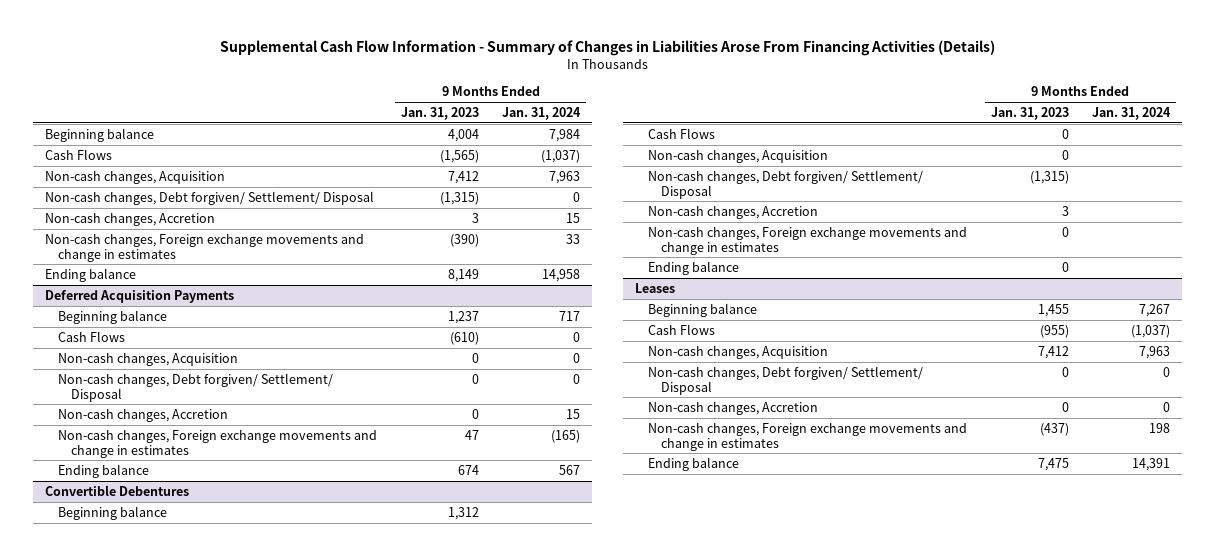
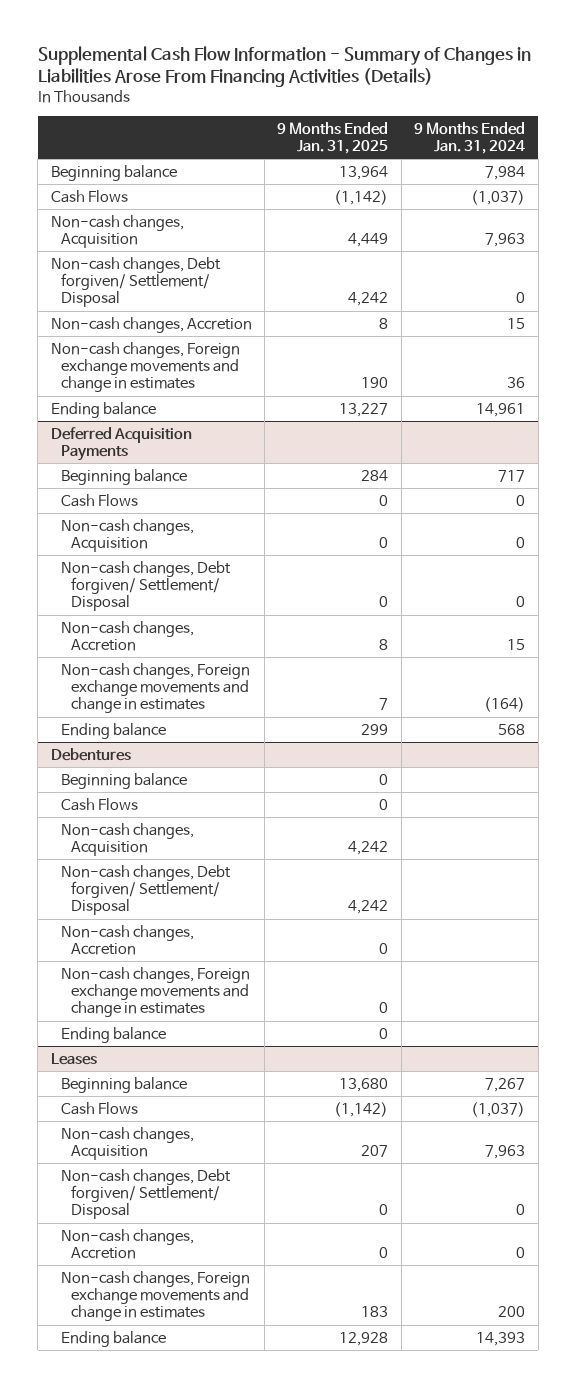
- | 9 Months Ended Jan. 31, 2023 | 9 Months Ended Jan. 31, 2024
+ | 9 Months Ended Jan. 31, 2025 | 9 Months Ended Jan. 31, 2024
- Non-cash changes, Foreign exchange movements and change in estimates | (390) | 33
- Ending balance | 8,149 | 14,958
+ Non-cash changes, Foreign exchange movements and change in estimates | 190 | 36
+ Ending balance | 13,227 | 14,961
@ Deferred Acquisition Payments
- Non-cash changes, Foreign exchange movements and change in estimates | 47 | (165)
- Ending balance | 674 | 567
- Convertible Debentures
@ Deferred Acquisition Payments
+ Non-cash changes, Foreign exchange movements and change in estimates | 7 | (164)
+ Ending balance | 299 | 568
+ Debentures
@ Leases
- Non-cash changes, Foreign exchange movements and change in estimates | (437) | 198
- Ending balance | 7,475 | 14,391
+ Non-cash changes, Foreign exchange movements and change in estimates | 183 | 200
+ Ending balance | 12,928 | 14,393

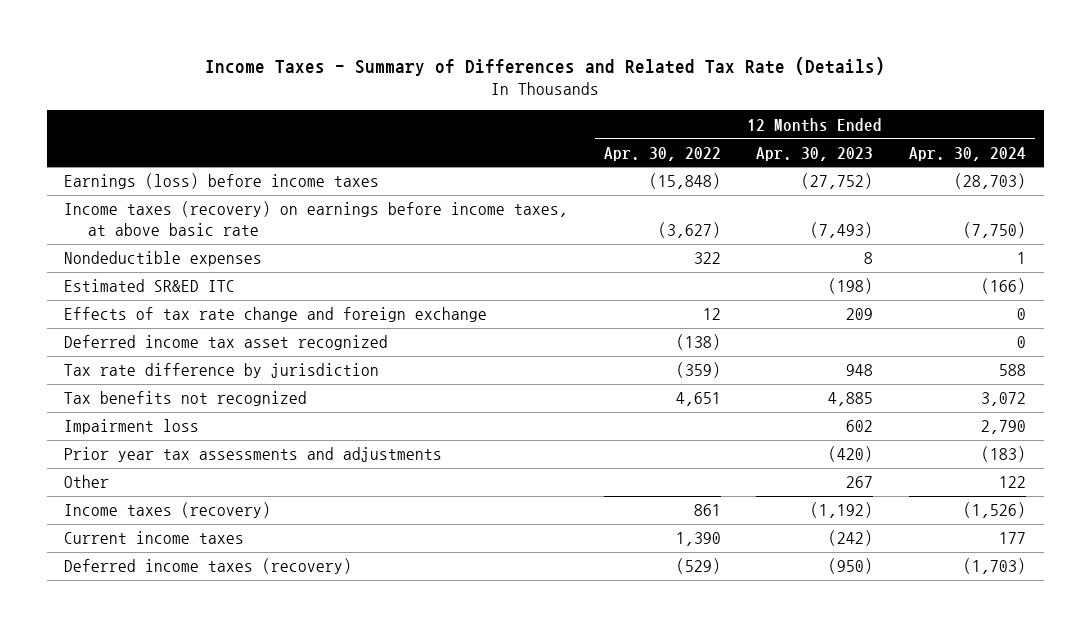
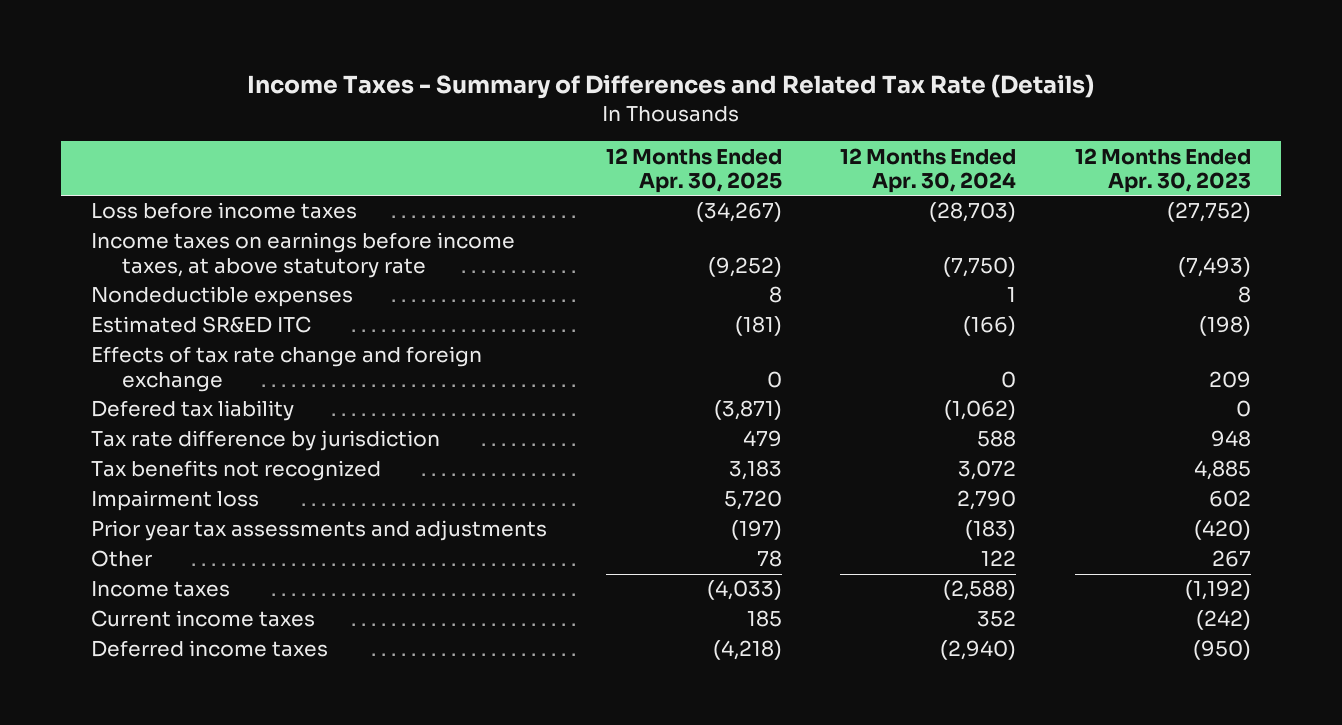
- | 12 Months Ended Apr. 30, 2022 | 12 Months Ended Apr. 30, 2023 | 12 Months Ended Apr. 30, 2024
+ | 12 Months Ended Apr. 30, 2025 | 12 Months Ended Apr. 30, 2024 | 12 Months Ended Apr. 30, 2023
- Earnings (loss) before income taxes | (15,848) | (27,752) | (28,703)
- Income taxes (recovery) on earnings before income taxes, at above basic rate | (3,627) | (7,493) | (7,750)
+ Loss before income taxes | (34,267) | (28,703) | (27,752)
+ Income taxes on earnings before income taxes, at above statutory rate | (9,252) | (7,750) | (7,493)
- Deferred income tax asset recognized | (138) | | 0
+ Defered tax liability | (3,871) | (1,062) | 0
- Income taxes (recovery) | 861 | (1,192) | (1,526)
- Current income taxes | 1,390 | (242) | 177
- Deferred income taxes (recovery) | (529) | (950) | (1,703)
+ Income taxes | (4,033) | (2,588) | (1,192)
+ Current income taxes | 185 | 352 | (242)
+ Deferred income taxes | (4,218) | (2,940) | (950)

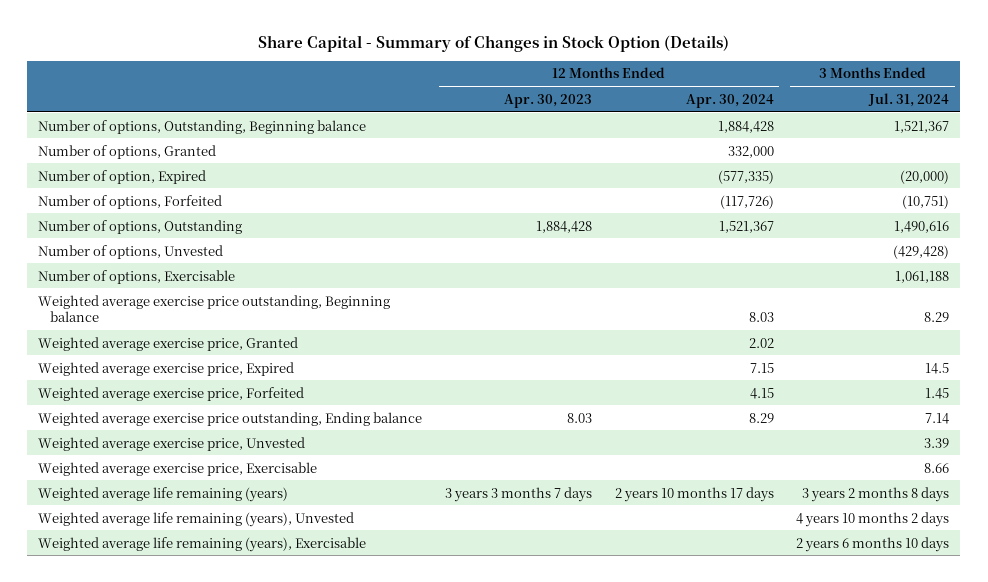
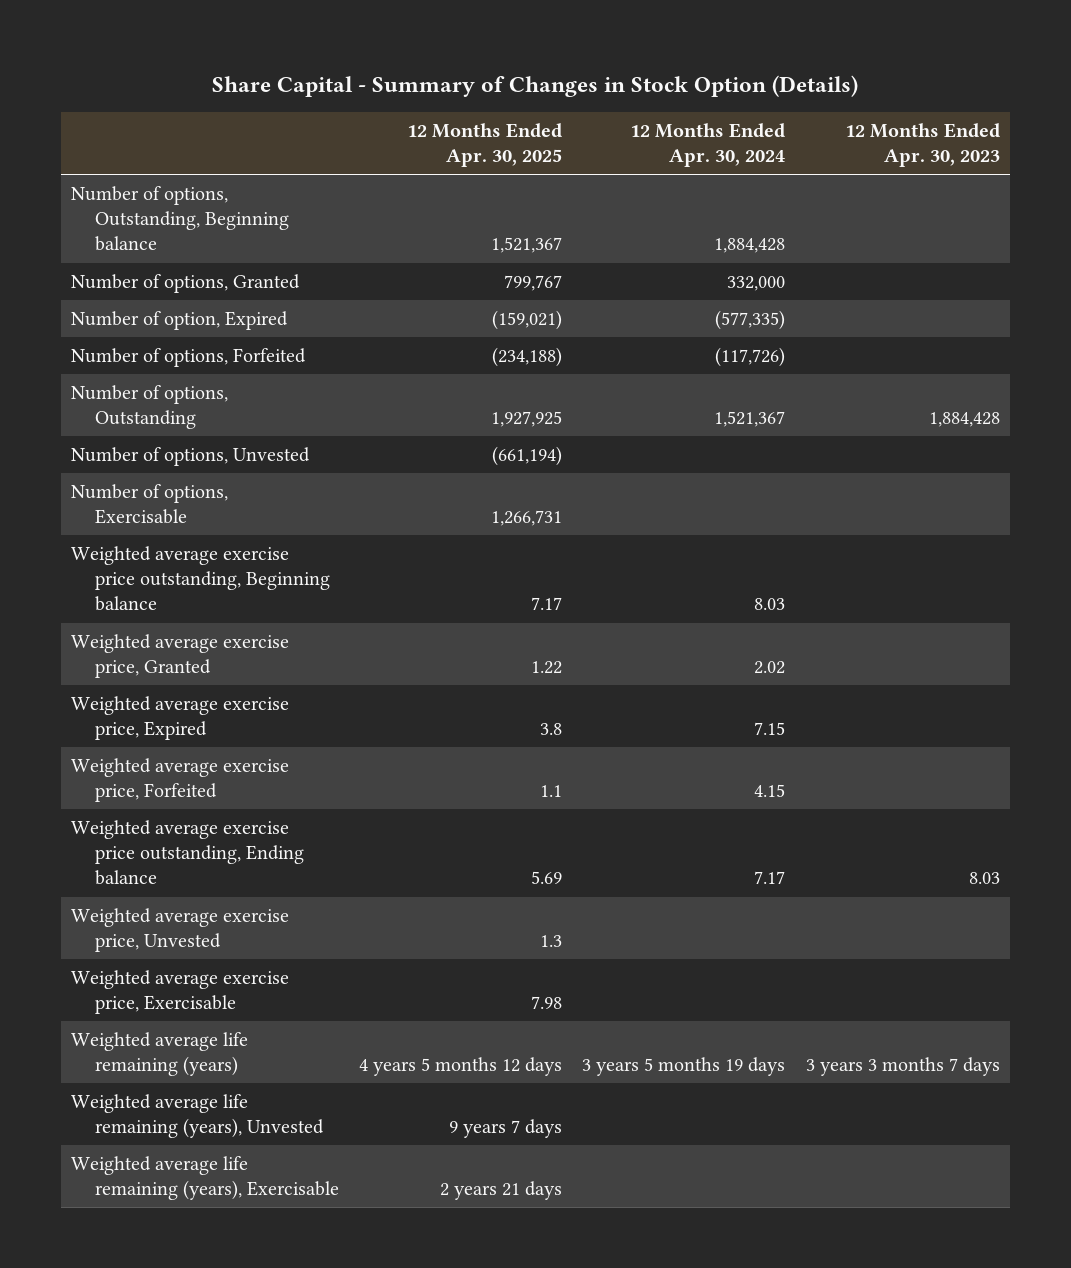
- | 12 Months Ended Apr. 30, 2023 | 12 Months Ended Apr. 30, 2024 | 3 Months Ended Jul. 31, 2024
+ | 12 Months Ended Apr. 30, 2025 | 12 Months Ended Apr. 30, 2024 | 12 Months Ended Apr. 30, 2023
- Weighted average exercise price outstanding, Ending balance | 8.03 | 8.29 | 7.14
+ Weighted average exercise price outstanding, Ending balance | 5.69 | 7.17 | 8.03
- Weighted average life remaining (years) | 3 years 3 months 7 days | 2 years 10 months 17 days | 3 years 2 months 8 days
+ Weighted average life remaining (years) | 4 years 5 months 12 days | 3 years 5 months 19 days | 3 years 3 months 7 days

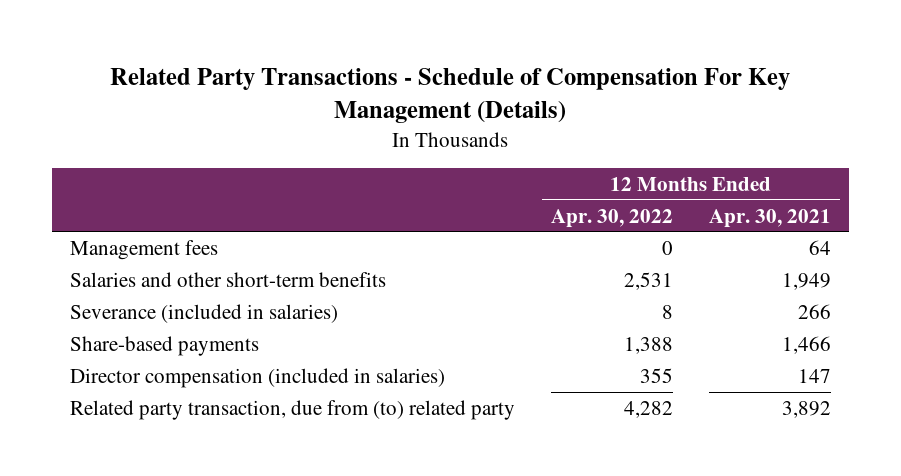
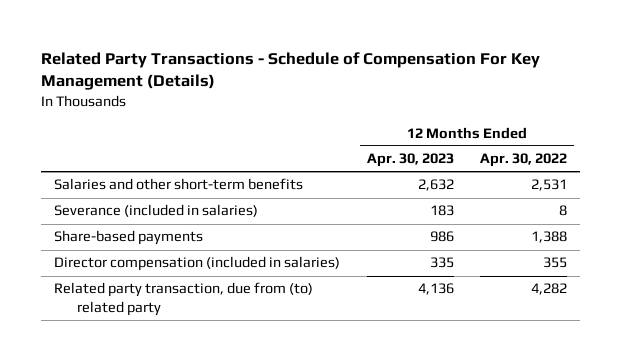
- | 12 Months Ended Apr. 30, 2022 | 12 Months Ended Apr. 30, 2021
+ | 12 Months Ended Apr. 30, 2023 | 12 Months Ended Apr. 30, 2022
- Management fees | 0 | 64

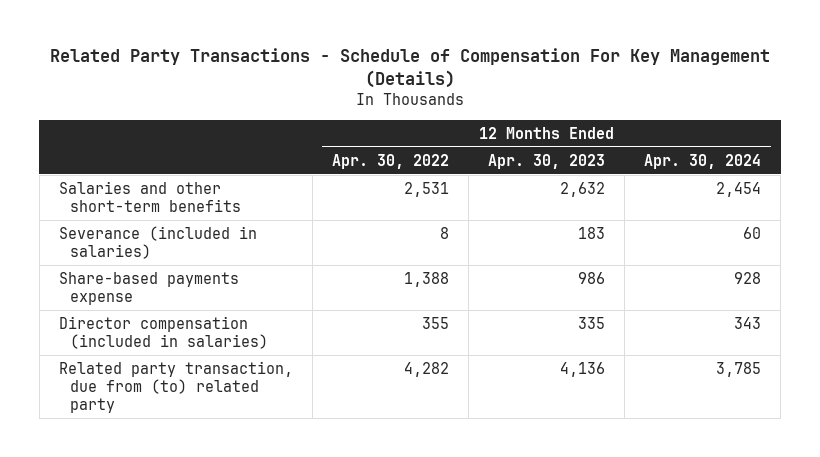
- | 12 Months Ended Apr. 30, 2023 | 12 Months Ended Apr. 30, 2022
+ | 12 Months Ended Apr. 30, 2022 | 12 Months Ended Apr. 30, 2023 | 12 Months Ended Apr. 30, 2024
- Share-based payments | 986 | 1,388
+ Share-based payments expense | 1,388 | 986 | 928

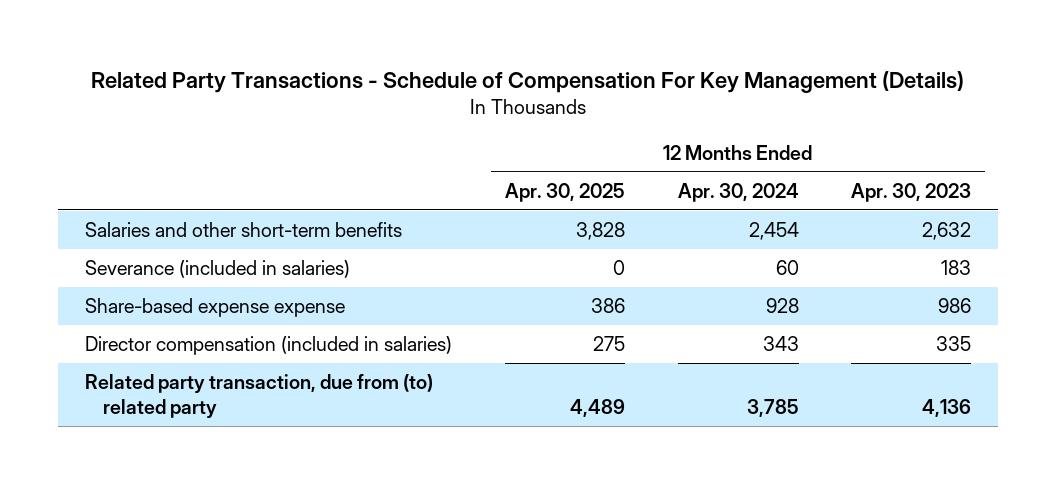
- | 12 Months Ended Apr. 30, 2022 | 12 Months Ended Apr. 30, 2023 | 12 Months Ended Apr. 30, 2024
+ | 12 Months Ended Apr. 30, 2025 | 12 Months Ended Apr. 30, 2024 | 12 Months Ended Apr. 30, 2023
- Share-based payments expense | 1,388 | 986 | 928
+ Share-based expense expense | 386 | 928 | 986

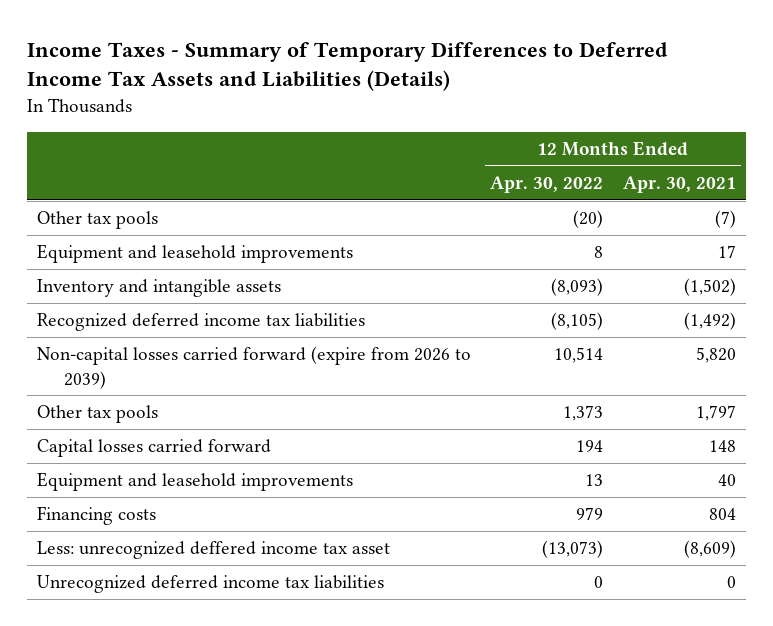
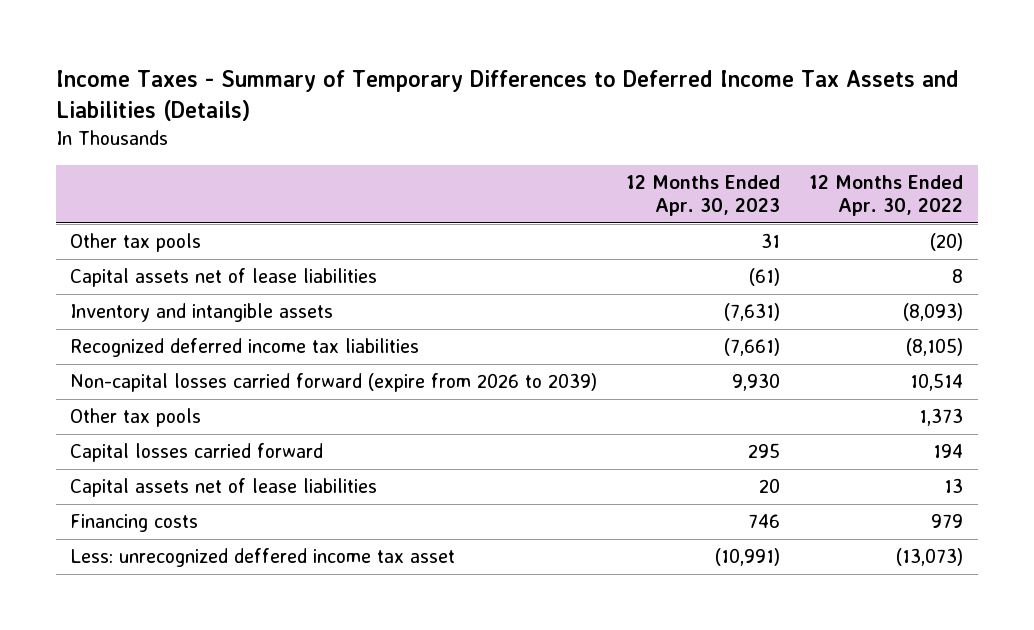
- | 12 Months Ended Apr. 30, 2022 | 12 Months Ended Apr. 30, 2021
+ | 12 Months Ended Apr. 30, 2023 | 12 Months Ended Apr. 30, 2022
- Equipment and leasehold improvements | 8 | 17
+ Capital assets net of lease liabilities | (61) | 8
- Equipment and leasehold improvements | 13 | 40
+ Capital assets net of lease liabilities | 20 | 13
- Unrecognized deferred income tax liabilities | 0 | 0

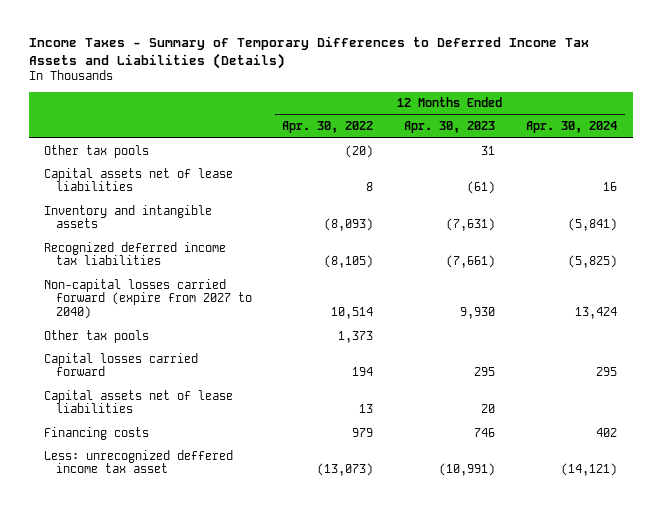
- | 12 Months Ended Apr. 30, 2023 | 12 Months Ended Apr. 30, 2022
+ | 12 Months Ended Apr. 30, 2022 | 12 Months Ended Apr. 30, 2023 | 12 Months Ended Apr. 30, 2024
- Non-capital losses carried forward (expire from 2026 to 2039) | 9,930 | 10,514
+ Non-capital losses carried forward (expire from 2027 to 2040) | 10,514 | 9,930 | 13,424

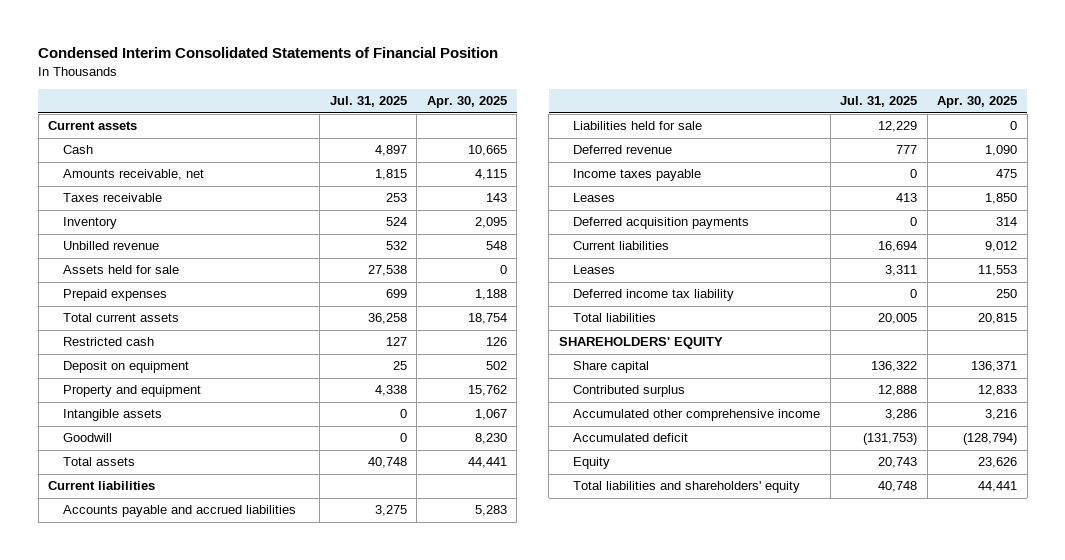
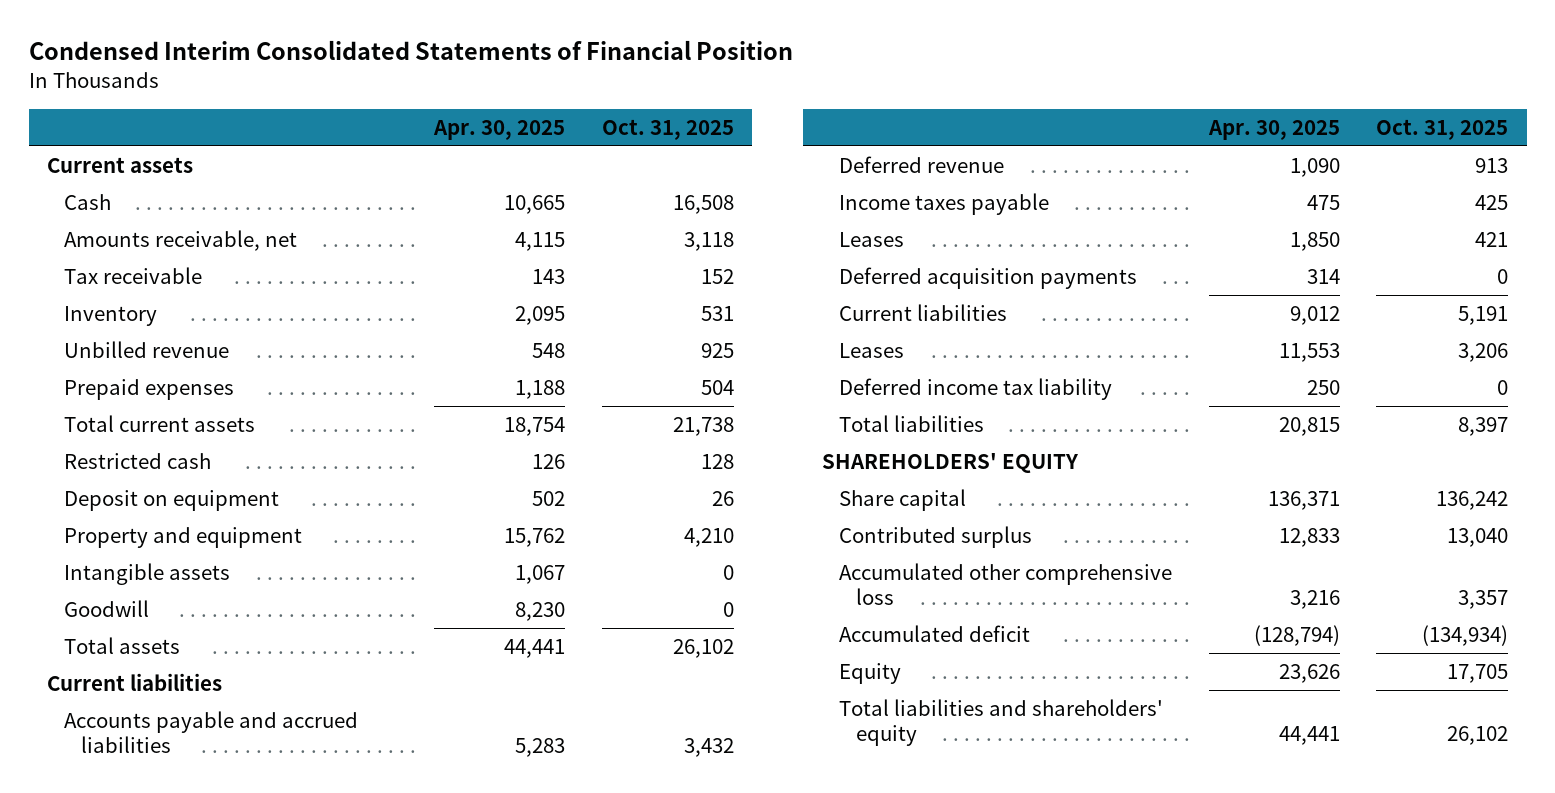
- | Jul. 31, 2025 | Apr. 30, 2025
+ | Apr. 30, 2025 | Oct. 31, 2025
- Taxes receivable | 253 | 143
+ Tax receivable | 143 | 152
- Assets held for sale | 27,538 | 0
- Liabilities held for sale | 12,229 | 0
- Accumulated other comprehensive income | 3,286 | 3,216
+ Accumulated other comprehensive loss | 3,216 | 3,357

